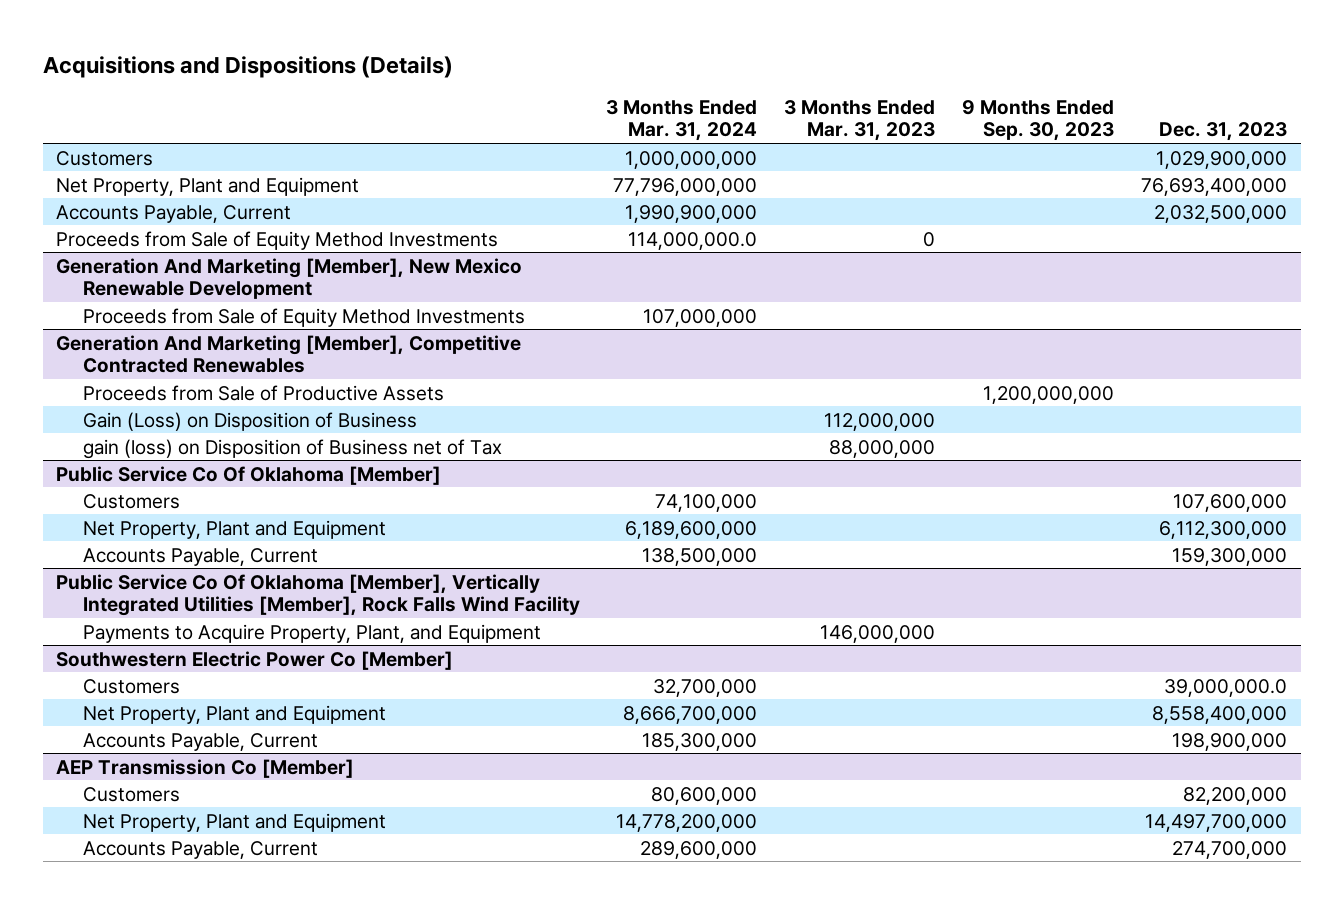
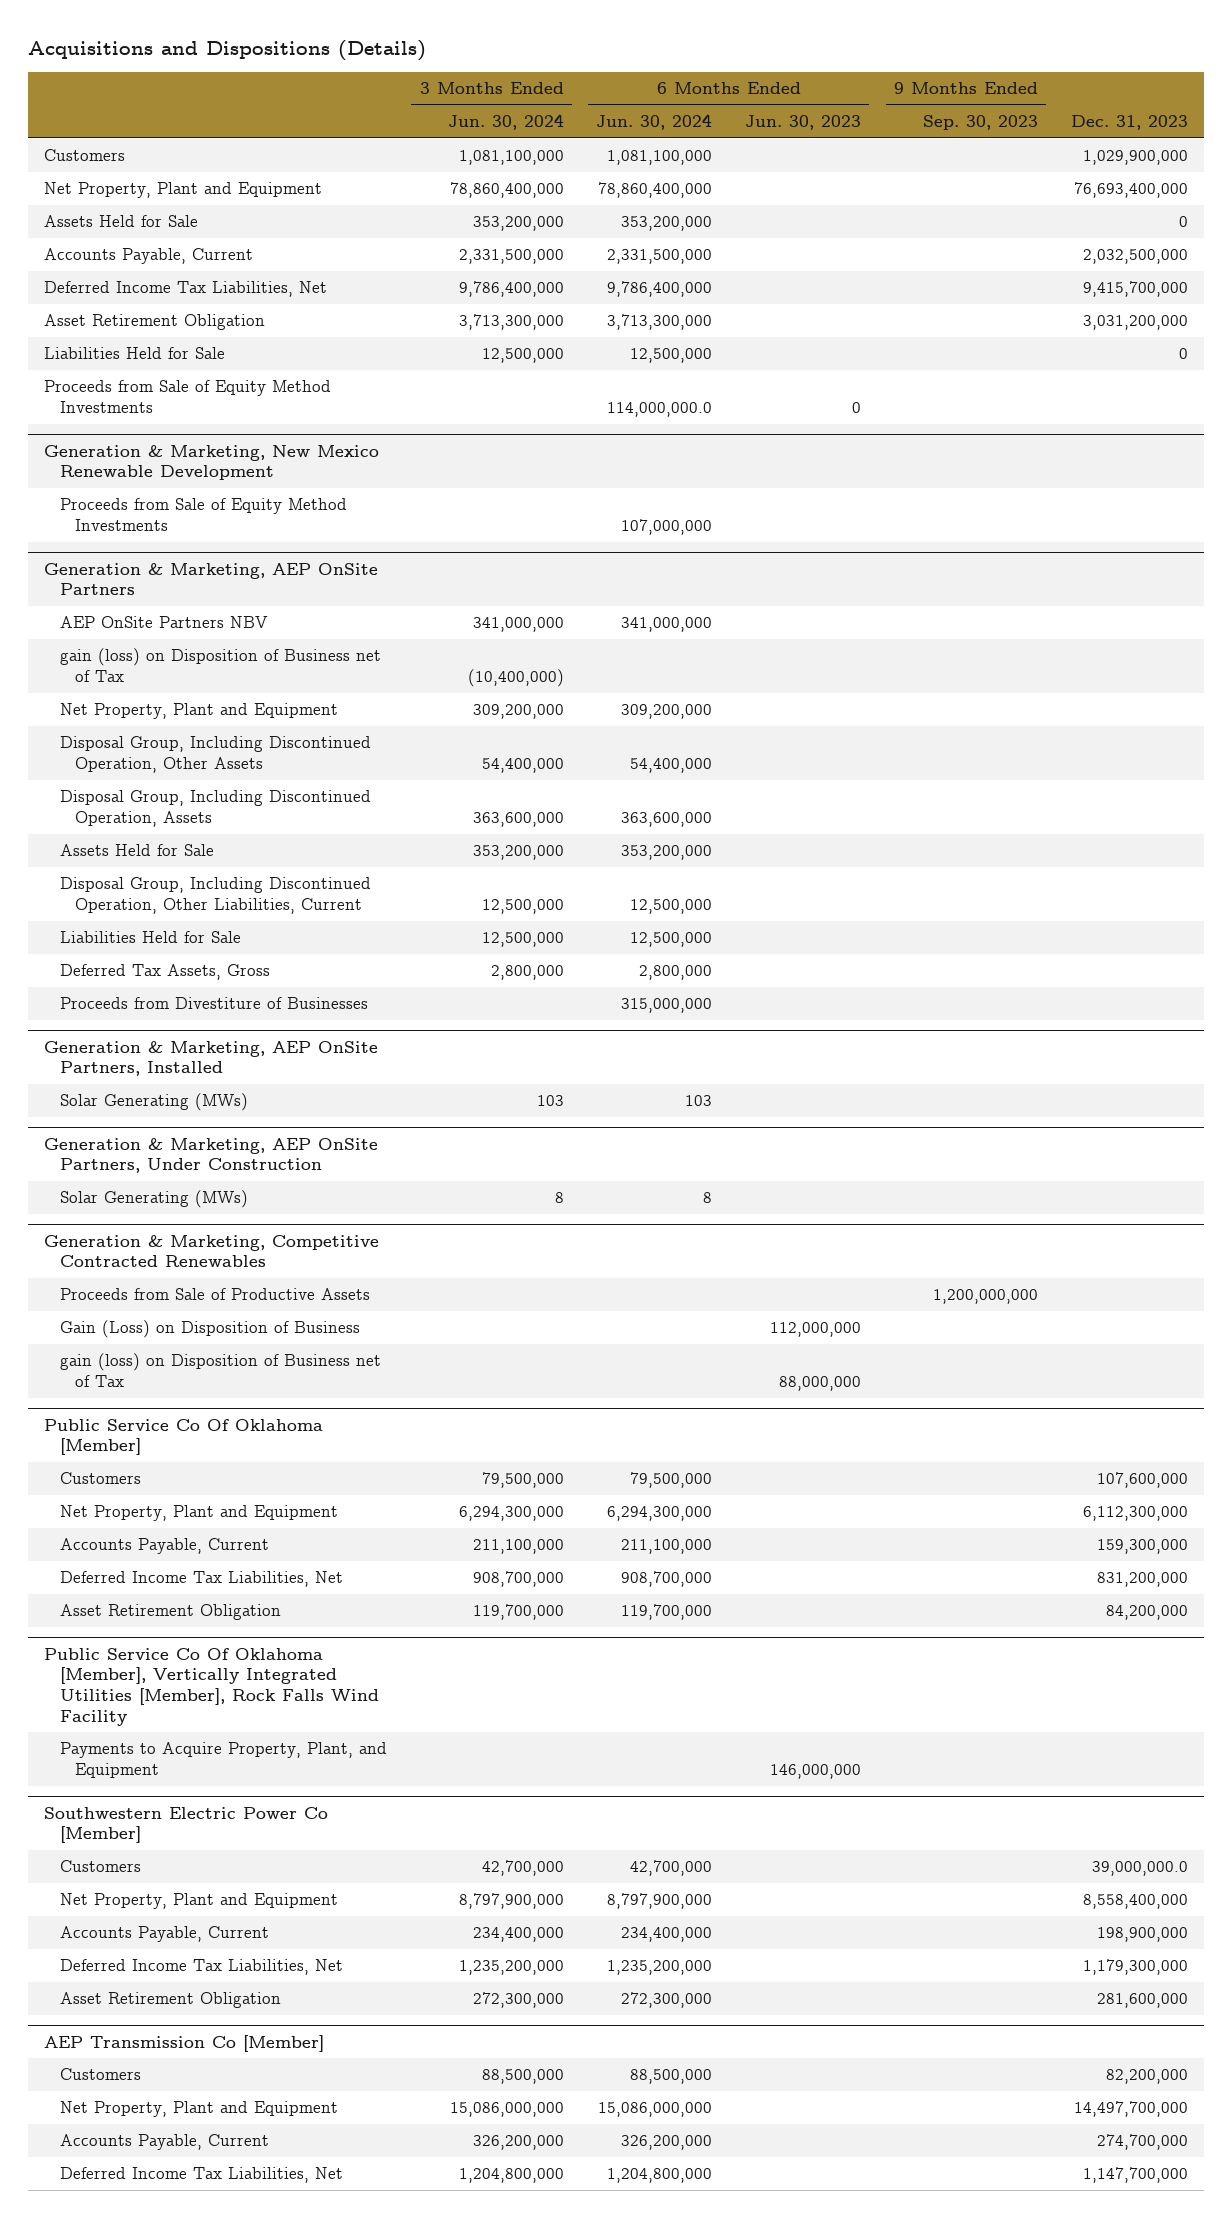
- | 3 Months Ended Mar. 31, 2024 | 3 Months Ended Mar. 31, 2023 | 9 Months Ended Sep. 30, 2023 | Dec. 31, 2023
+ | 3 Months Ended Jun. 30, 2024 | 6 Months Ended Jun. 30, 2024 | 6 Months Ended Jun. 30, 2023 | 9 Months Ended Sep. 30, 2023 | Dec. 31, 2023
+ Assets Held for Sale | 353,200,000 | 353,200,000 | | | 0
+ Deferred Income Tax Liabilities, Net | 9,786,400,000 | 9,786,400,000 | | | 9,415,700,000
+ Asset Retirement Obligation | 3,713,300,000 | 3,713,300,000 | | | 3,031,200,000
+ Liabilities Held for Sale | 12,500,000 | 12,500,000 | | | 0
- Generation And Marketing [Member], New Mexico Renewable Development
+ Generation & Marketing, New Mexico Renewable Development
- Generation And Marketing [Member], Competitive Contracted Renewables
+ Generation & Marketing, AEP OnSite Partners
+ AEP OnSite Partners NBV | 341,000,000 | 341,000,000 | | |
+ gain (loss) on Disposition of Business net of Tax | (10,400,000) | | | |
+ Net Property, Plant and Equipment | 309,200,000 | 309,200,000 | | |
+ Disposal Group, Including Discontinued Operation, Other Assets | 54,400,000 | 54,400,000 | | |
+ Disposal Group, Including Discontinued Operation, Assets | 363,600,000 | 363,600,000 | | |
+ Assets Held for Sale | 353,200,000 | 353,200,000 | | |
+ Disposal Group, Including Discontinued Operation, Other Liabilities, Current | 12,500,000 | 12,500,000 | | |
+ Liabilities Held for Sale | 12,500,000 | 12,500,000 | | |
+ Deferred Tax Assets, Gross | 2,800,000 | 2,800,000 | | |
+ Proceeds from Divestiture of Businesses | | 315,000,000 | | |
+ Generation & Marketing, AEP OnSite Partners, Installed
+ Solar Generating (MWs) | 103 | 103 | | |
+ Generation & Marketing, AEP OnSite Partners, Under Construction
+ Solar Generating (MWs) | 8 | 8 | | |
+ Generation & Marketing, Competitive Contracted Renewables
@ Public Service Co Of Oklahoma [Member]
+ Deferred Income Tax Liabilities, Net | 908,700,000 | 908,700,000 | | | 831,200,000
+ Asset Retirement Obligation | 119,700,000 | 119,700,000 | | | 84,200,000
@ Southwestern Electric Power Co [Member]
+ Deferred Income Tax Liabilities, Net | 1,235,200,000 | 1,235,200,000 | | | 1,179,300,000
+ Asset Retirement Obligation | 272,300,000 | 272,300,000 | | | 281,600,000
@ AEP Transmission Co [Member]
+ Deferred Income Tax Liabilities, Net | 1,204,800,000 | 1,204,800,000 | | | 1,147,700,000

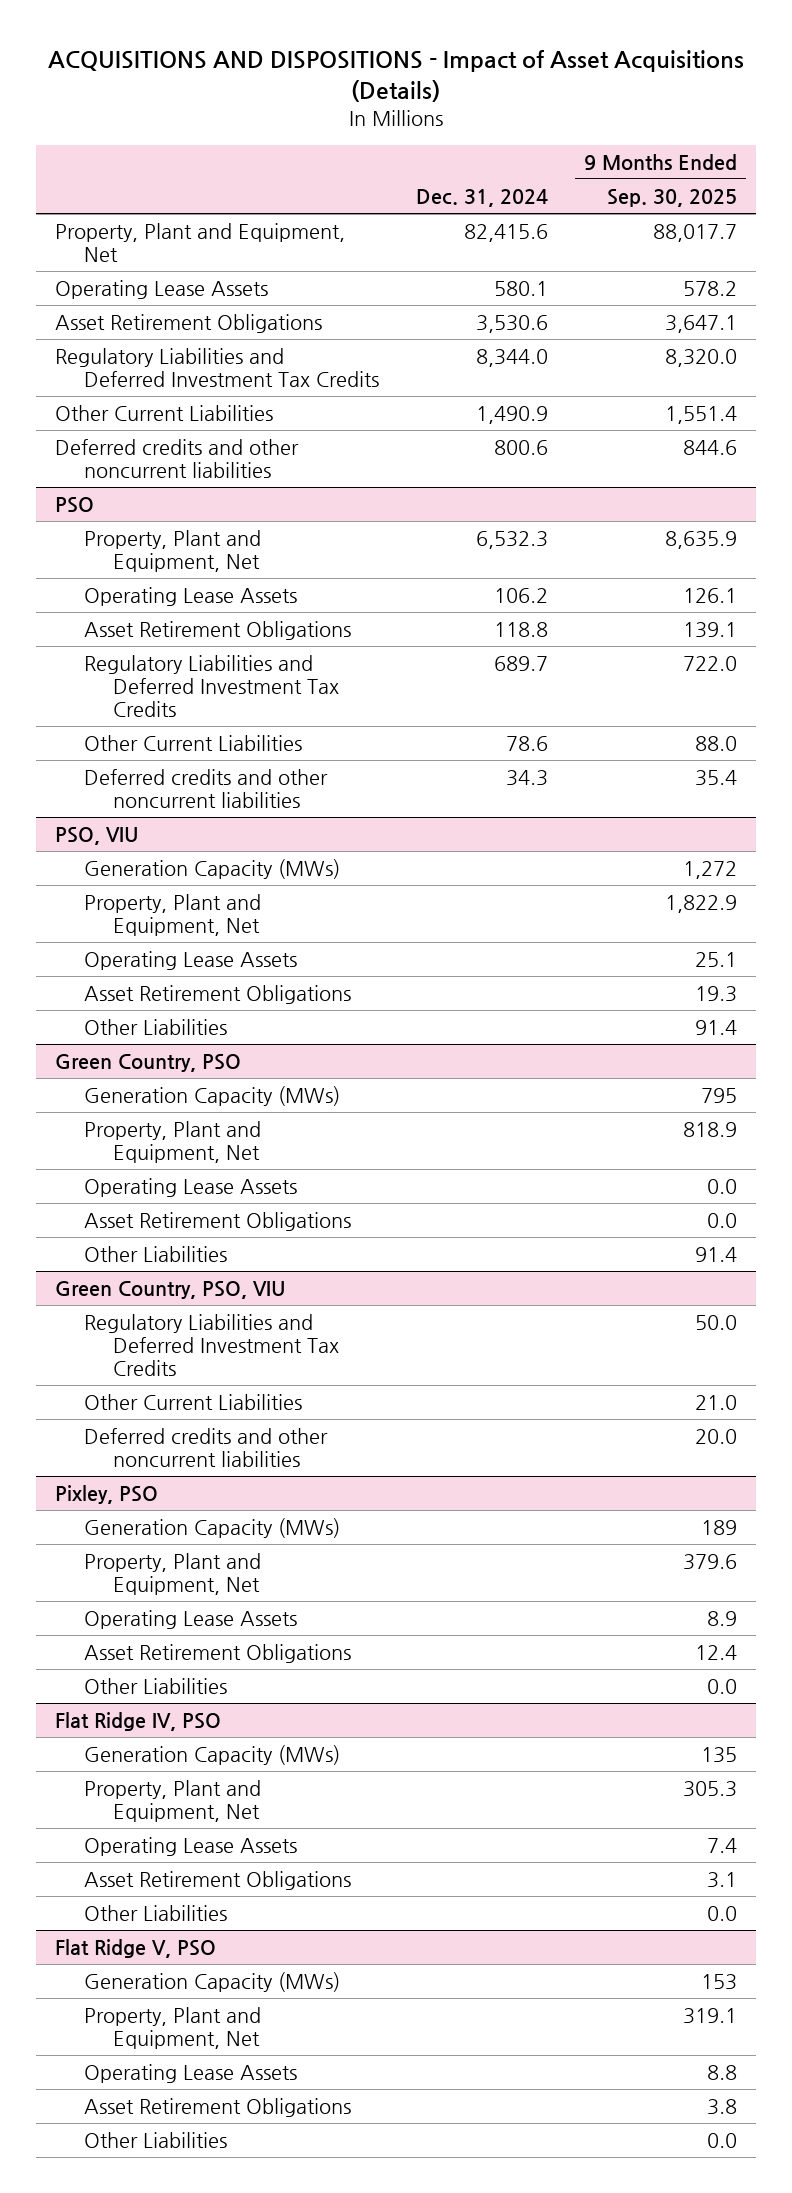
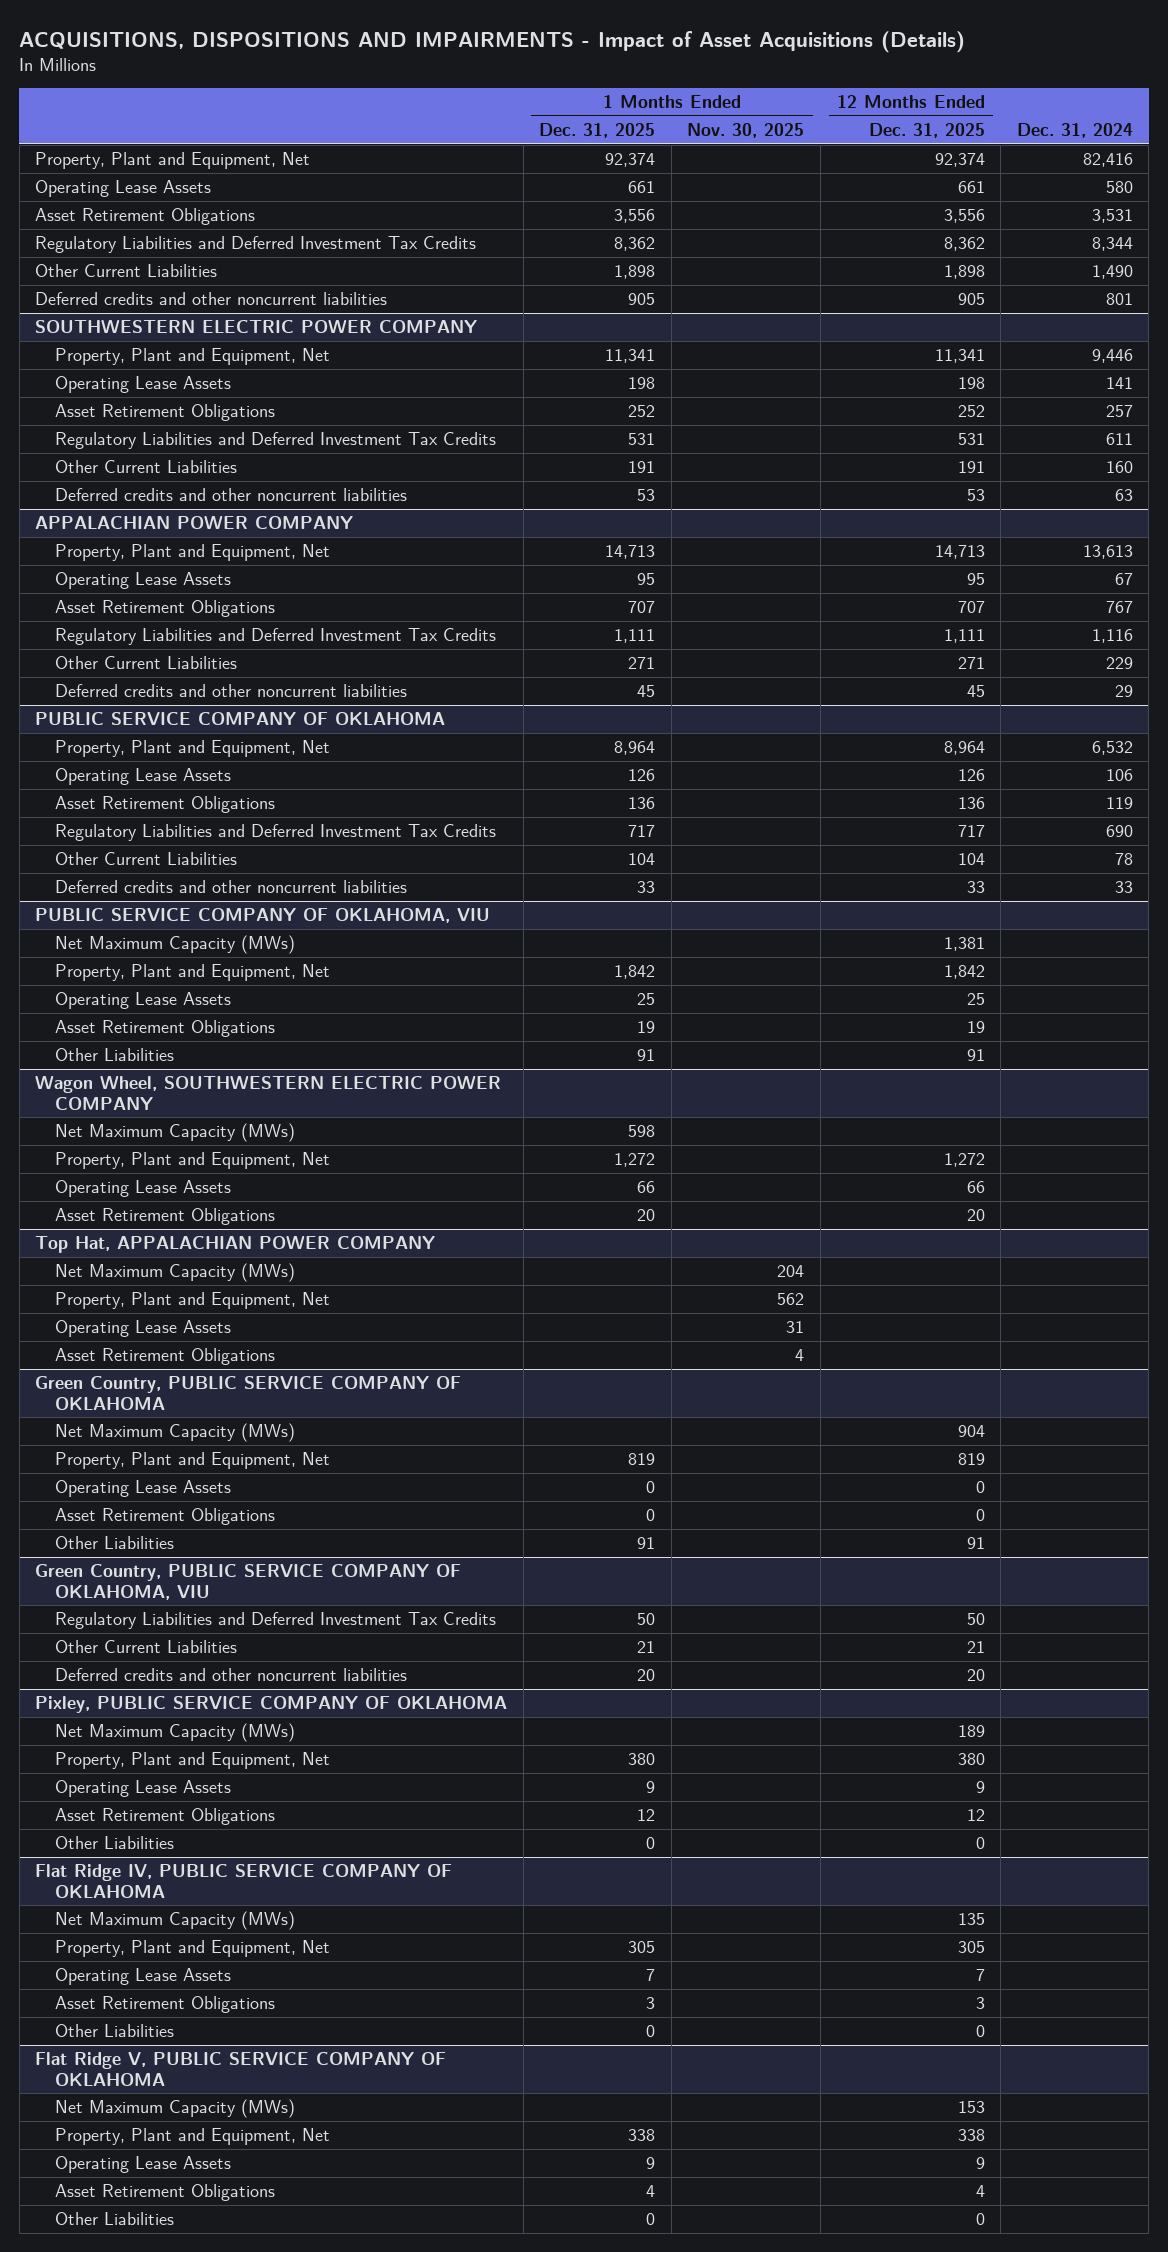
- ACQUISITIONS AND DISPOSITIONS - Impact of Asset Acquisitions (Details)
+ ACQUISITIONS, DISPOSITIONS AND IMPAIRMENTS - Impact of Asset Acquisitions (Details)
- | Dec. 31, 2024 | 9 Months Ended Sep. 30, 2025
+ | 1 Months Ended Dec. 31, 2025 | 1 Months Ended Nov. 30, 2025 | 12 Months Ended Dec. 31, 2025 | Dec. 31, 2024
- Property, Plant and Equipment, Net | 82,415.6 | 88,017.7
- Operating Lease Assets | 580.1 | 578.2
- Asset Retirement Obligations | 3,530.6 | 3,647.1
- Regulatory Liabilities and Deferred Investment Tax Credits | 8,344.0 | 8,320.0
- Other Current Liabilities | 1,490.9 | 1,551.4
- Deferred credits and other noncurrent liabilities | 800.6 | 844.6
- PSO
- Property, Plant and Equipment, Net | 6,532.3 | 8,635.9
- Operating Lease Assets | 106.2 | 126.1
- Asset Retirement Obligations | 118.8 | 139.1
- Regulatory Liabilities and Deferred Investment Tax Credits | 689.7 | 722.0
- Other Current Liabilities | 78.6 | 88.0
- Deferred credits and other noncurrent liabilities | 34.3 | 35.4
- PSO, VIU
- Generation Capacity (MWs) | | 1,272
- Property, Plant and Equipment, Net | | 1,822.9
- Operating Lease Assets | | 25.1
- Asset Retirement Obligations | | 19.3
- Other Liabilities | | 91.4
- Green Country, PSO
- Generation Capacity (MWs) | | 795
- Property, Plant and Equipment, Net | | 818.9
- Operating Lease Assets | | 0.0
- Asset Retirement Obligations | | 0.0
- Other Liabilities | | 91.4
- Green Country, PSO, VIU
- Regulatory Liabilities and Deferred Investment Tax Credits | | 50.0
- Other Current Liabilities | | 21.0
- Deferred credits and other noncurrent liabilities | | 20.0
- Pixley, PSO
- Generation Capacity (MWs) | | 189
- Property, Plant and Equipment, Net | | 379.6
- Operating Lease Assets | | 8.9
- Asset Retirement Obligations | | 12.4
- Other Liabilities | | 0.0
- Flat Ridge IV, PSO
- Generation Capacity (MWs) | | 135
- Property, Plant and Equipment, Net | | 305.3
- Operating Lease Assets | | 7.4
- Asset Retirement Obligations | | 3.1
- Other Liabilities | | 0.0
- Flat Ridge V, PSO
- Generation Capacity (MWs) | | 153
- Property, Plant and Equipment, Net | | 319.1
- Operating Lease Assets | | 8.8
- Asset Retirement Obligations | | 3.8
- Other Liabilities | | 0.0
+ Property, Plant and Equipment, Net | 92,374 | | 92,374 | 82,416
+ Operating Lease Assets | 661 | | 661 | 580
+ Asset Retirement Obligations | 3,556 | | 3,556 | 3,531
+ Regulatory Liabilities and Deferred Investment Tax Credits | 8,362 | | 8,362 | 8,344
+ Other Current Liabilities | 1,898 | | 1,898 | 1,490
+ Deferred credits and other noncurrent liabilities | 905 | | 905 | 801
+ SOUTHWESTERN ELECTRIC POWER COMPANY
+ Property, Plant and Equipment, Net | 11,341 | | 11,341 | 9,446
+ Operating Lease Assets | 198 | | 198 | 141
+ Asset Retirement Obligations | 252 | | 252 | 257
+ Regulatory Liabilities and Deferred Investment Tax Credits | 531 | | 531 | 611
+ Other Current Liabilities | 191 | | 191 | 160
+ Deferred credits and other noncurrent liabilities | 53 | | 53 | 63
+ APPALACHIAN POWER COMPANY
+ Property, Plant and Equipment, Net | 14,713 | | 14,713 | 13,613
+ Operating Lease Assets | 95 | | 95 | 67
+ Asset Retirement Obligations | 707 | | 707 | 767
+ Regulatory Liabilities and Deferred Investment Tax Credits | 1,111 | | 1,111 | 1,116
+ Other Current Liabilities | 271 | | 271 | 229
+ Deferred credits and other noncurrent liabilities | 45 | | 45 | 29
+ PUBLIC SERVICE COMPANY OF OKLAHOMA
+ Property, Plant and Equipment, Net | 8,964 | | 8,964 | 6,532
+ Operating Lease Assets | 126 | | 126 | 106
+ Asset Retirement Obligations | 136 | | 136 | 119
+ Regulatory Liabilities and Deferred Investment Tax Credits | 717 | | 717 | 690
+ Other Current Liabilities | 104 | | 104 | 78
+ Deferred credits and other noncurrent liabilities | 33 | | 33 | 33
+ PUBLIC SERVICE COMPANY OF OKLAHOMA, VIU
+ Net Maximum Capacity (MWs) | | | 1,381 |
+ Property, Plant and Equipment, Net | 1,842 | | 1,842 |
+ Operating Lease Assets | 25 | | 25 |
+ Asset Retirement Obligations | 19 | | 19 |
+ Other Liabilities | 91 | | 91 |
+ Wagon Wheel, SOUTHWESTERN ELECTRIC POWER COMPANY
+ Net Maximum Capacity (MWs) | 598 | | |
+ Property, Plant and Equipment, Net | 1,272 | | 1,272 |
+ Operating Lease Assets | 66 | | 66 |
+ Asset Retirement Obligations | 20 | | 20 |
+ Top Hat, APPALACHIAN POWER COMPANY
+ Net Maximum Capacity (MWs) | | 204 | |
+ Property, Plant and Equipment, Net | | 562 | |
+ Operating Lease Assets | | 31 | |
+ Asset Retirement Obligations | | 4 | |
+ Green Country, PUBLIC SERVICE COMPANY OF OKLAHOMA
+ Net Maximum Capacity (MWs) | | | 904 |
+ Property, Plant and Equipment, Net | 819 | | 819 |
+ Operating Lease Assets | 0 | | 0 |
+ Asset Retirement Obligations | 0 | | 0 |
+ Other Liabilities | 91 | | 91 |
+ Green Country, PUBLIC SERVICE COMPANY OF OKLAHOMA, VIU
+ Regulatory Liabilities and Deferred Investment Tax Credits | 50 | | 50 |
+ Other Current Liabilities | 21 | | 21 |
+ Deferred credits and other noncurrent liabilities | 20 | | 20 |
+ Pixley, PUBLIC SERVICE COMPANY OF OKLAHOMA
+ Net Maximum Capacity (MWs) | | | 189 |
+ Property, Plant and Equipment, Net | 380 | | 380 |
+ Operating Lease Assets | 9 | | 9 |
+ Asset Retirement Obligations | 12 | | 12 |
+ Other Liabilities | 0 | | 0 |
+ Flat Ridge IV, PUBLIC SERVICE COMPANY OF OKLAHOMA
+ Net Maximum Capacity (MWs) | | | 135 |
+ Property, Plant and Equipment, Net | 305 | | 305 |
+ Operating Lease Assets | 7 | | 7 |
+ Asset Retirement Obligations | 3 | | 3 |
+ Other Liabilities | 0 | | 0 |
+ Flat Ridge V, PUBLIC SERVICE COMPANY OF OKLAHOMA
+ Net Maximum Capacity (MWs) | | | 153 |
+ Property, Plant and Equipment, Net | 338 | | 338 |
+ Operating Lease Assets | 9 | | 9 |
+ Asset Retirement Obligations | 4 | | 4 |
+ Other Liabilities | 0 | | 0 |

